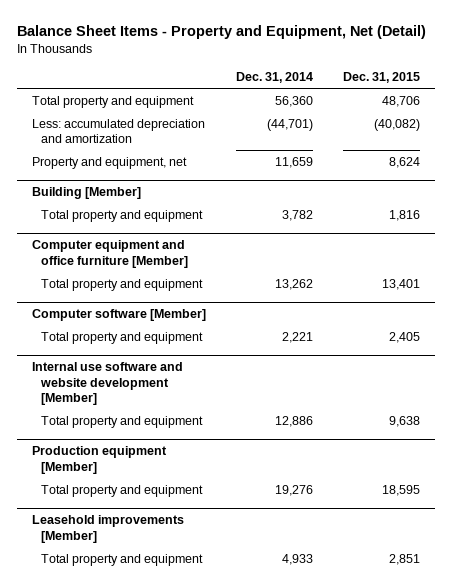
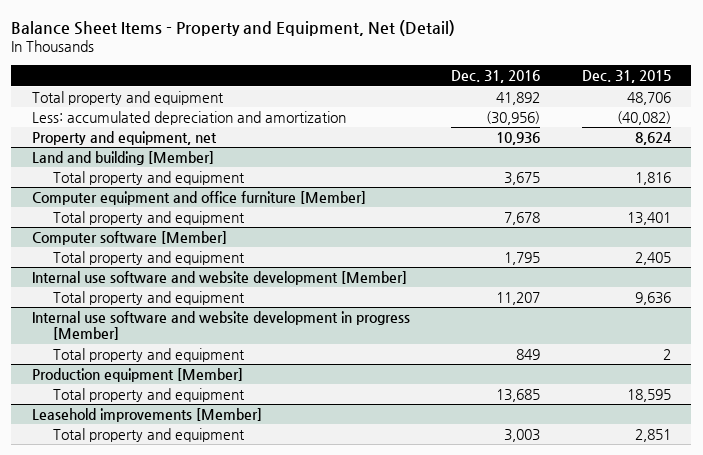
- | Dec. 31, 2014 | Dec. 31, 2015
+ | Dec. 31, 2016 | Dec. 31, 2015
- Building [Member]
+ Land and building [Member]
@ Internal use software and website development [Member]
- Total property and equipment | 12,886 | 9,638
+ Total property and equipment | 11,207 | 9,636
+ Internal use software and website development in progress [Member]
+ Total property and equipment | 849 | 2

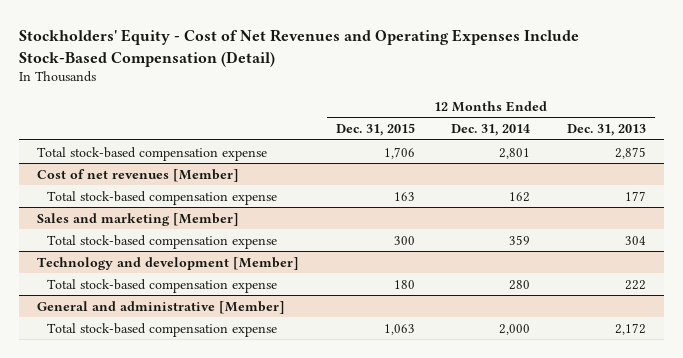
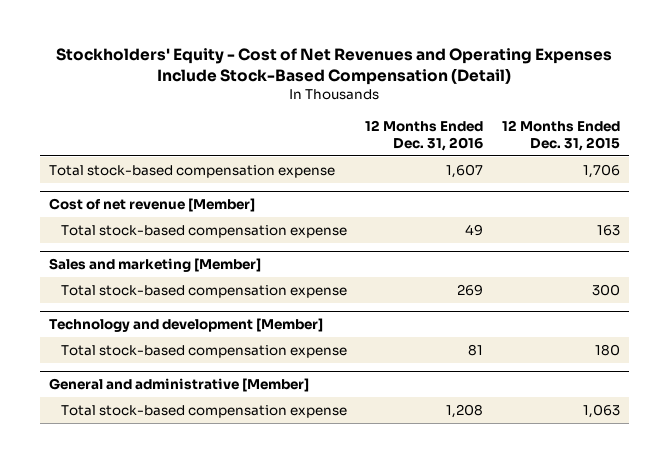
- | 12 Months Ended Dec. 31, 2015 | 12 Months Ended Dec. 31, 2014 | 12 Months Ended Dec. 31, 2013
+ | 12 Months Ended Dec. 31, 2016 | 12 Months Ended Dec. 31, 2015
- Cost of net revenues [Member]
+ Cost of net revenue [Member]

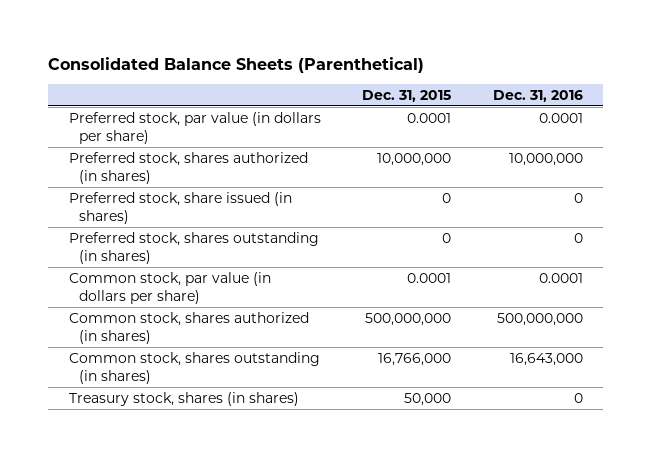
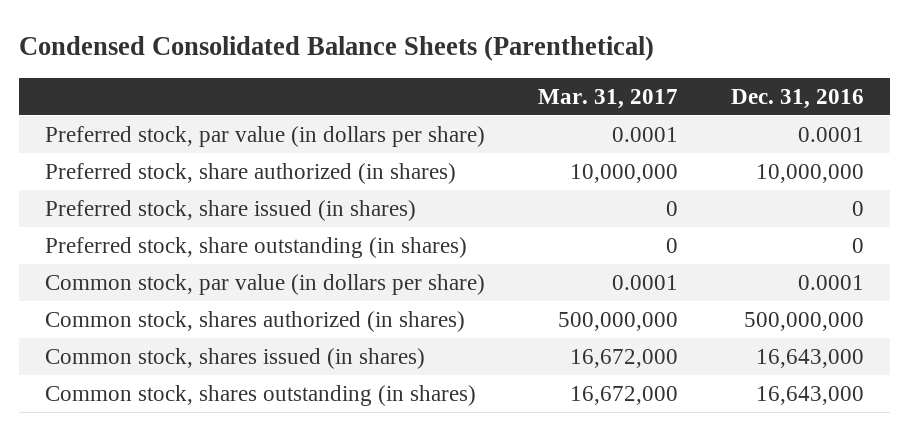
- Consolidated Balance Sheets (Parenthetical)
+ Condensed Consolidated Balance Sheets (Parenthetical)
- | Dec. 31, 2015 | Dec. 31, 2016
+ | Mar. 31, 2017 | Dec. 31, 2016
- Preferred stock, shares authorized (in shares) | 10,000,000 | 10,000,000
+ Preferred stock, share authorized (in shares) | 10,000,000 | 10,000,000
- Preferred stock, shares outstanding (in shares) | 0 | 0
+ Preferred stock, share outstanding (in shares) | 0 | 0
+ Common stock, shares issued (in shares) | 16,672,000 | 16,643,000
- Treasury stock, shares (in shares) | 50,000 | 0

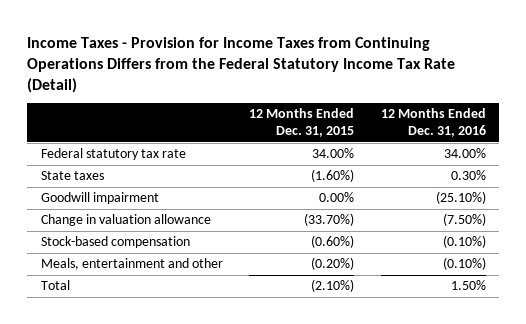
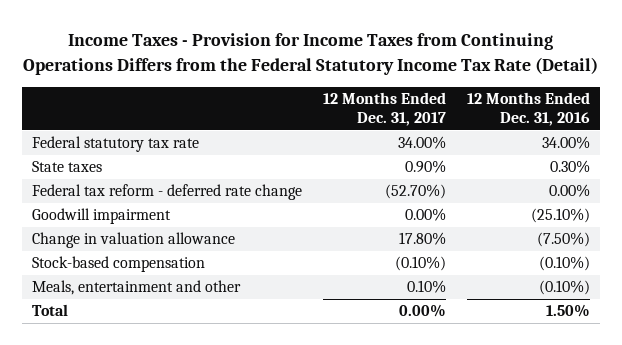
- | 12 Months Ended Dec. 31, 2015 | 12 Months Ended Dec. 31, 2016
+ | 12 Months Ended Dec. 31, 2017 | 12 Months Ended Dec. 31, 2016
+ Federal tax reform - deferred rate change | (52.70%) | 0.00%

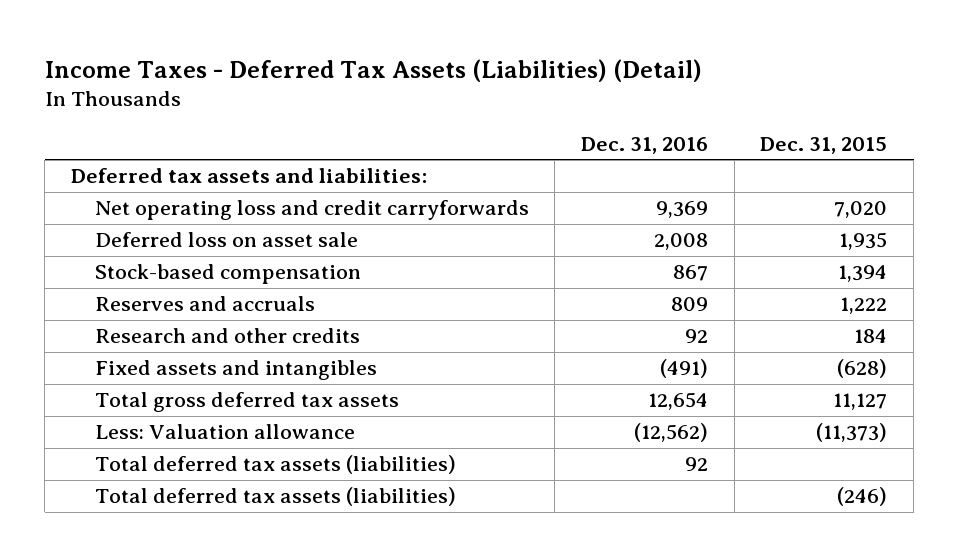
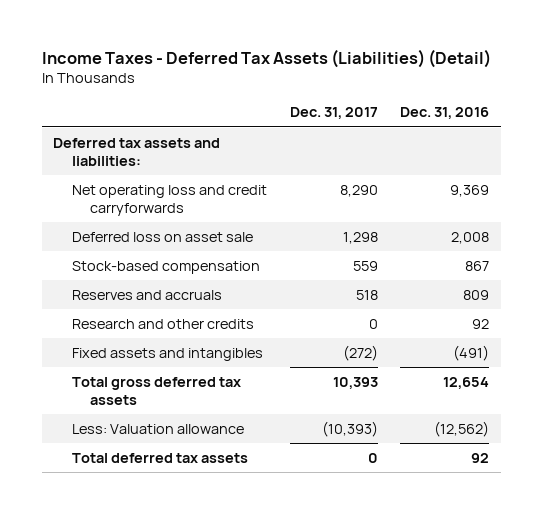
- | Dec. 31, 2016 | Dec. 31, 2015
+ | Dec. 31, 2017 | Dec. 31, 2016
- Total deferred tax assets (liabilities) | 92 |
- Total deferred tax assets (liabilities) | | (246)
+ Total deferred tax assets | 0 | 92

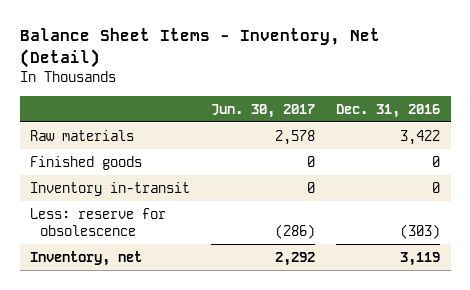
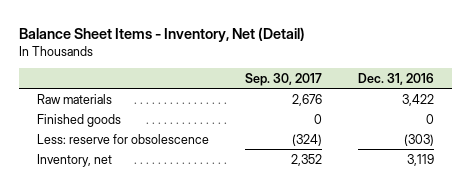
- | Jun. 30, 2017 | Dec. 31, 2016
+ | Sep. 30, 2017 | Dec. 31, 2016
- Inventory in-transit | 0 | 0

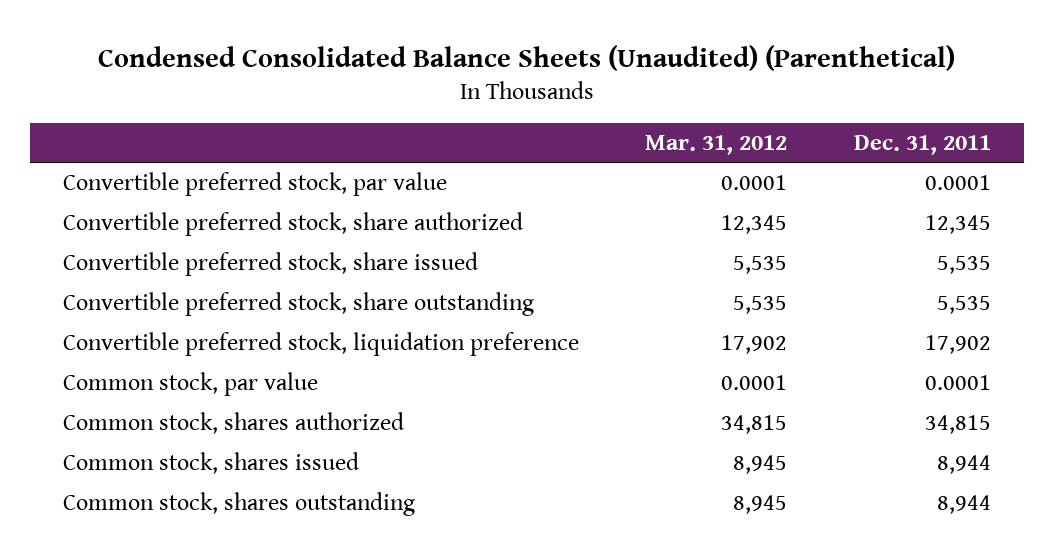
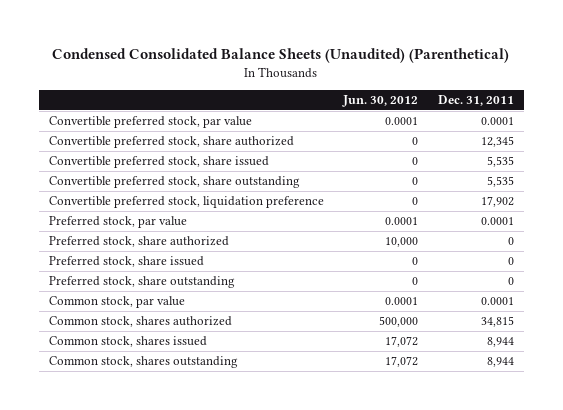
- | Mar. 31, 2012 | Dec. 31, 2011
+ | Jun. 30, 2012 | Dec. 31, 2011
+ Preferred stock, par value | 0.0001 | 0.0001
+ Preferred stock, share authorized | 10,000 | 0
+ Preferred stock, share issued | 0 | 0
+ Preferred stock, share outstanding | 0 | 0

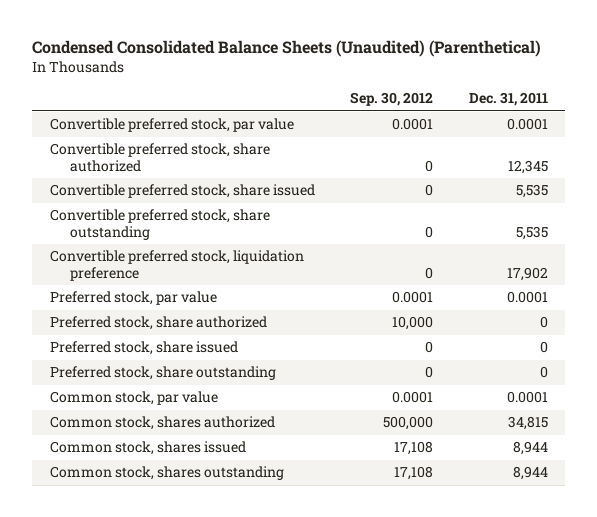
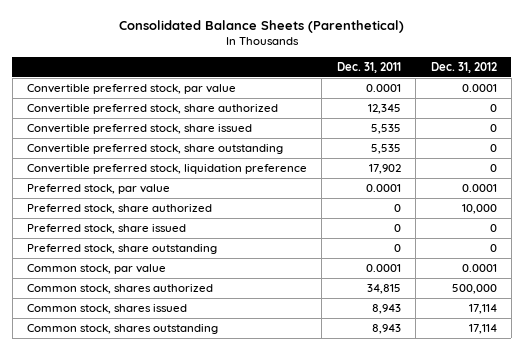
- Condensed Consolidated Balance Sheets (Unaudited) (Parenthetical)
+ Consolidated Balance Sheets (Parenthetical)
- | Sep. 30, 2012 | Dec. 31, 2011
+ | Dec. 31, 2011 | Dec. 31, 2012
- Common stock, shares issued | 17,108 | 8,944
- Common stock, shares outstanding | 17,108 | 8,944
+ Common stock, shares issued | 8,943 | 17,114
+ Common stock, shares outstanding | 8,943 | 17,114

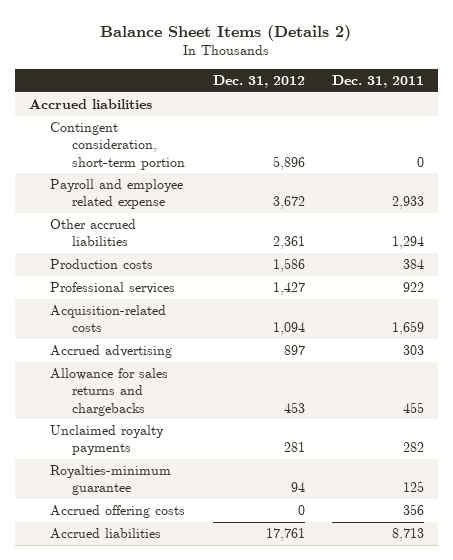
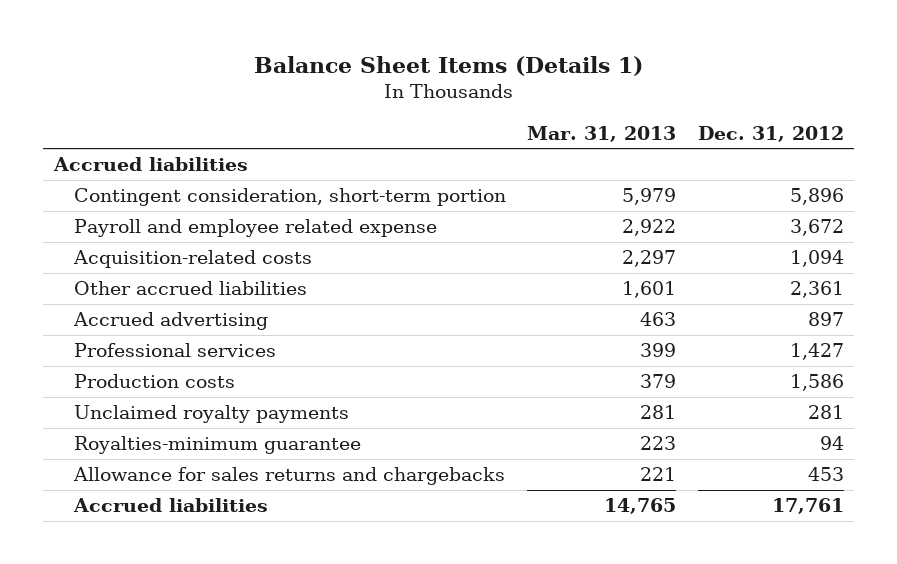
- Balance Sheet Items (Details 2)
+ Balance Sheet Items (Details 1)
- | Dec. 31, 2012 | Dec. 31, 2011
+ | Mar. 31, 2013 | Dec. 31, 2012
moved down: Other accrued liabilities | 1,601 | 2,361
moved down: Professional services | 399 | 1,427
moved down: Production costs | 379 | 1,586
- Accrued offering costs | 0 | 356
moved down: Allowance for sales returns and chargebacks | 221 | 453

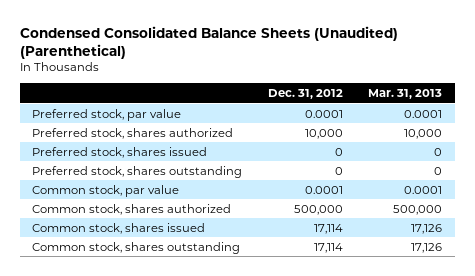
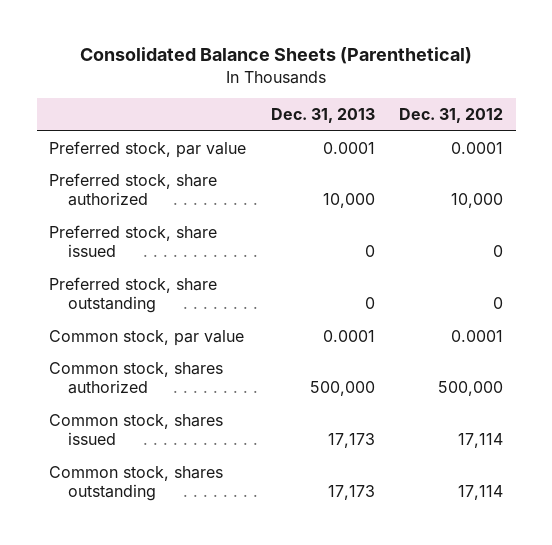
- Condensed Consolidated Balance Sheets (Unaudited) (Parenthetical)
+ Consolidated Balance Sheets (Parenthetical)
- | Dec. 31, 2012 | Mar. 31, 2013
+ | Dec. 31, 2013 | Dec. 31, 2012
- Preferred stock, shares authorized | 10,000 | 10,000
- Preferred stock, shares issued | 0 | 0
- Preferred stock, shares outstanding | 0 | 0
+ Preferred stock, share authorized | 10,000 | 10,000
+ Preferred stock, share issued | 0 | 0
+ Preferred stock, share outstanding | 0 | 0

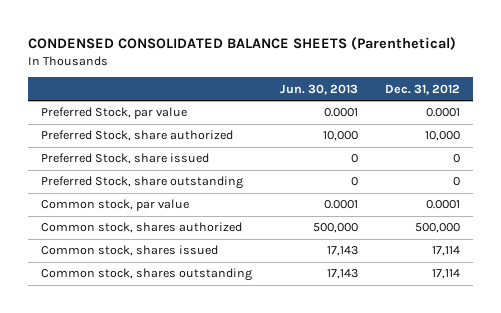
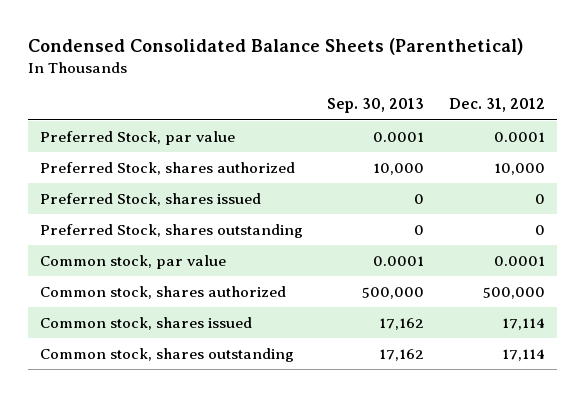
- CONDENSED CONSOLIDATED BALANCE SHEETS (Parenthetical)
+ Condensed Consolidated Balance Sheets (Parenthetical)
- | Jun. 30, 2013 | Dec. 31, 2012
+ | Sep. 30, 2013 | Dec. 31, 2012
- Preferred Stock, share authorized | 10,000 | 10,000
- Preferred Stock, share issued | 0 | 0
- Preferred Stock, share outstanding | 0 | 0
+ Preferred Stock, shares authorized | 10,000 | 10,000
+ Preferred Stock, shares issued | 0 | 0
+ Preferred Stock, shares outstanding | 0 | 0

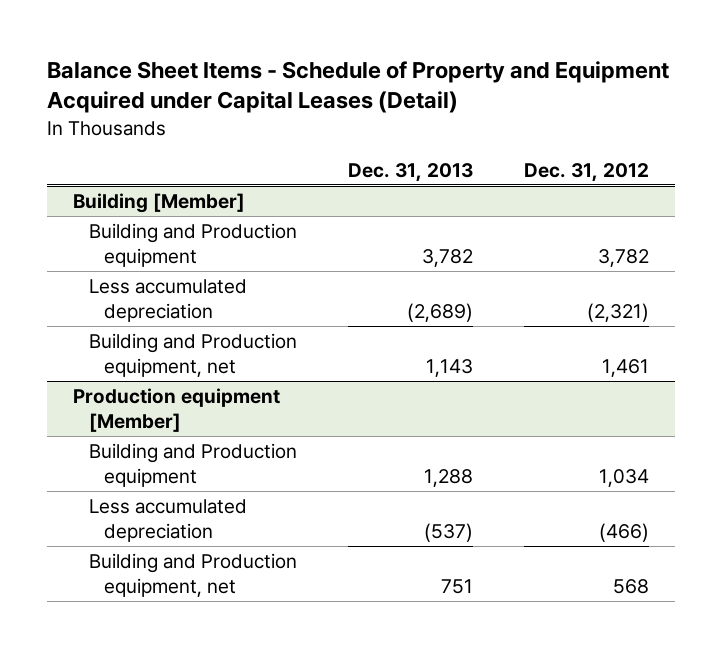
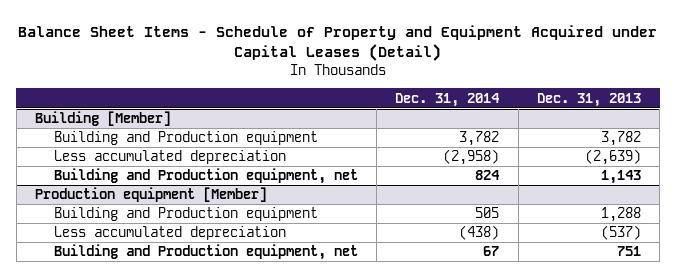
- | Dec. 31, 2013 | Dec. 31, 2012
+ | Dec. 31, 2014 | Dec. 31, 2013
@ Building [Member]
- Less accumulated depreciation | (2,689) | (2,321)
+ Less accumulated depreciation | (2,958) | (2,639)

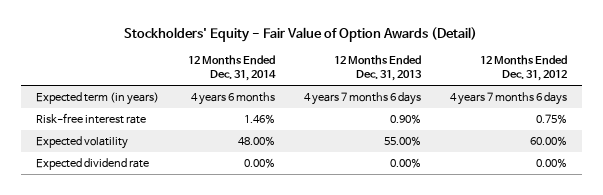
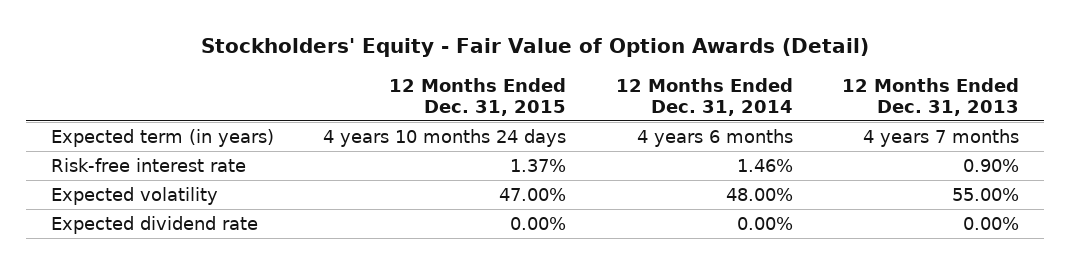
- | 12 Months Ended Dec. 31, 2014 | 12 Months Ended Dec. 31, 2013 | 12 Months Ended Dec. 31, 2012
+ | 12 Months Ended Dec. 31, 2015 | 12 Months Ended Dec. 31, 2014 | 12 Months Ended Dec. 31, 2013
- Expected term (in years) | 4 years 6 months | 4 years 7 months 6 days | 4 years 7 months 6 days
+ Expected term (in years) | 4 years 10 months 24 days | 4 years 6 months | 4 years 7 months

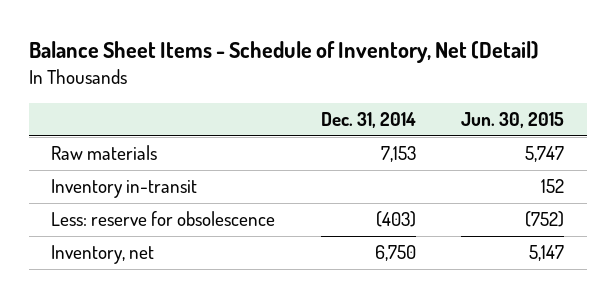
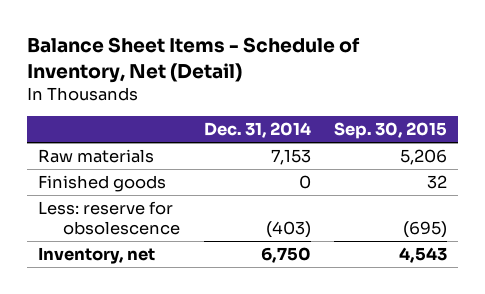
- | Dec. 31, 2014 | Jun. 30, 2015
+ | Dec. 31, 2014 | Sep. 30, 2015
- Inventory in-transit | | 152
+ Finished goods | 0 | 32

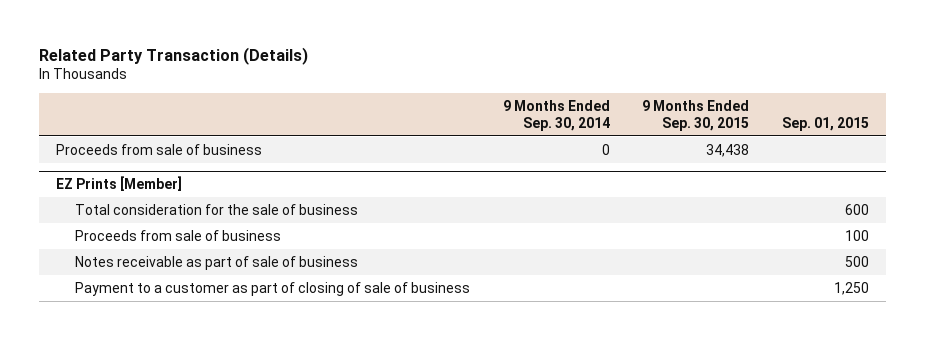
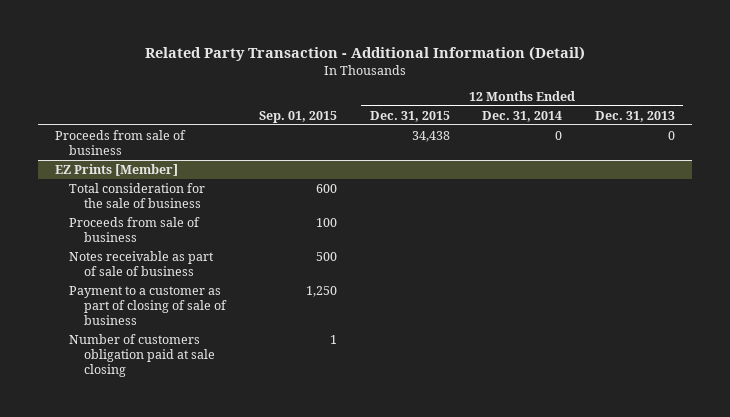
- Related Party Transaction (Details)
+ Related Party Transaction - Additional Information (Detail)
- | 9 Months Ended Sep. 30, 2014 | 9 Months Ended Sep. 30, 2015 | Sep. 01, 2015
+ | Sep. 01, 2015 | 12 Months Ended Dec. 31, 2015 | 12 Months Ended Dec. 31, 2014 | 12 Months Ended Dec. 31, 2013
@ EZ Prints [Member]
+ Number of customers obligation paid at sale closing | 1 | | |

